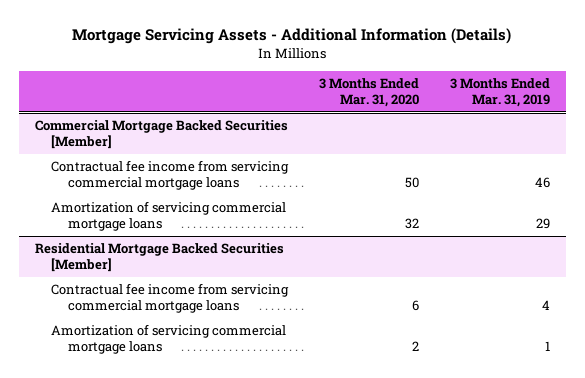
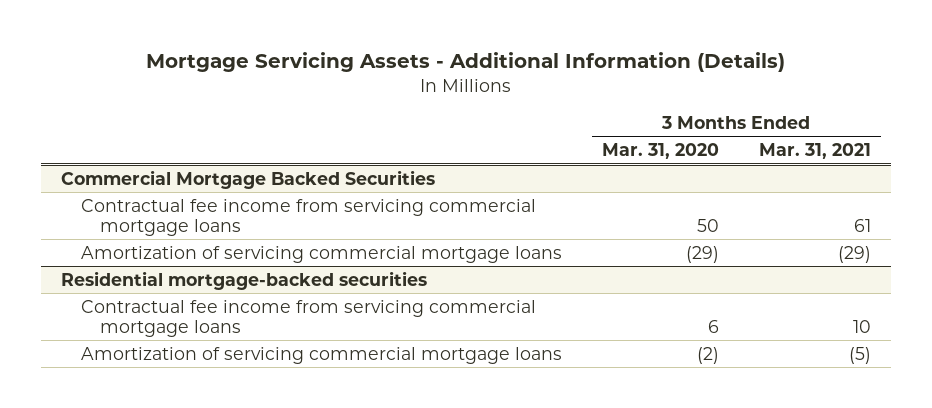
- | 3 Months Ended Mar. 31, 2020 | 3 Months Ended Mar. 31, 2019
+ | 3 Months Ended Mar. 31, 2020 | 3 Months Ended Mar. 31, 2021
- Commercial Mortgage Backed Securities [Member]
+ Commercial Mortgage Backed Securities
- Amortization of servicing commercial mortgage loans | 32 | 29
- Residential Mortgage Backed Securities [Member]
+ Amortization of servicing commercial mortgage loans | (29) | (29)
+ Residential mortgage-backed securities
- Amortization of servicing commercial mortgage loans | 2 | 1
+ Amortization of servicing commercial mortgage loans | (2) | (5)

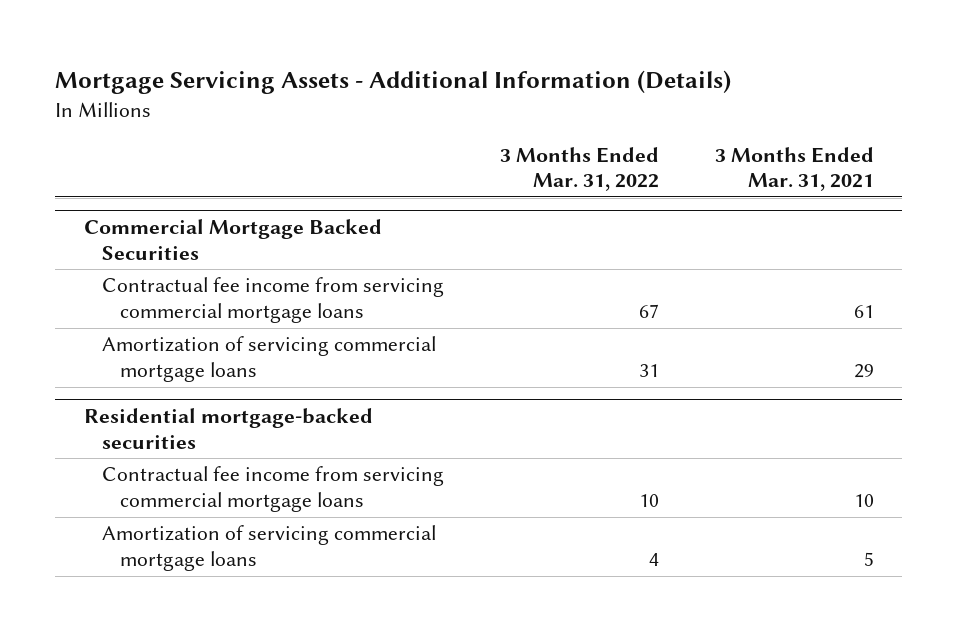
- | 3 Months Ended Mar. 31, 2020 | 3 Months Ended Mar. 31, 2021
+ | 3 Months Ended Mar. 31, 2022 | 3 Months Ended Mar. 31, 2021
@ Commercial Mortgage Backed Securities
- Amortization of servicing commercial mortgage loans | (29) | (29)
+ Amortization of servicing commercial mortgage loans | 31 | 29
@ Residential mortgage-backed securities
- Amortization of servicing commercial mortgage loans | (2) | (5)
+ Amortization of servicing commercial mortgage loans | 4 | 5

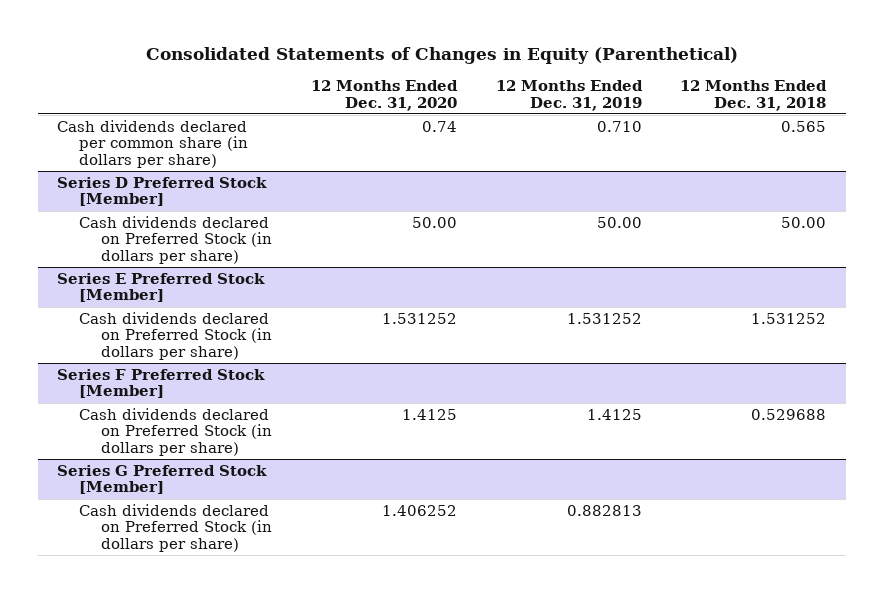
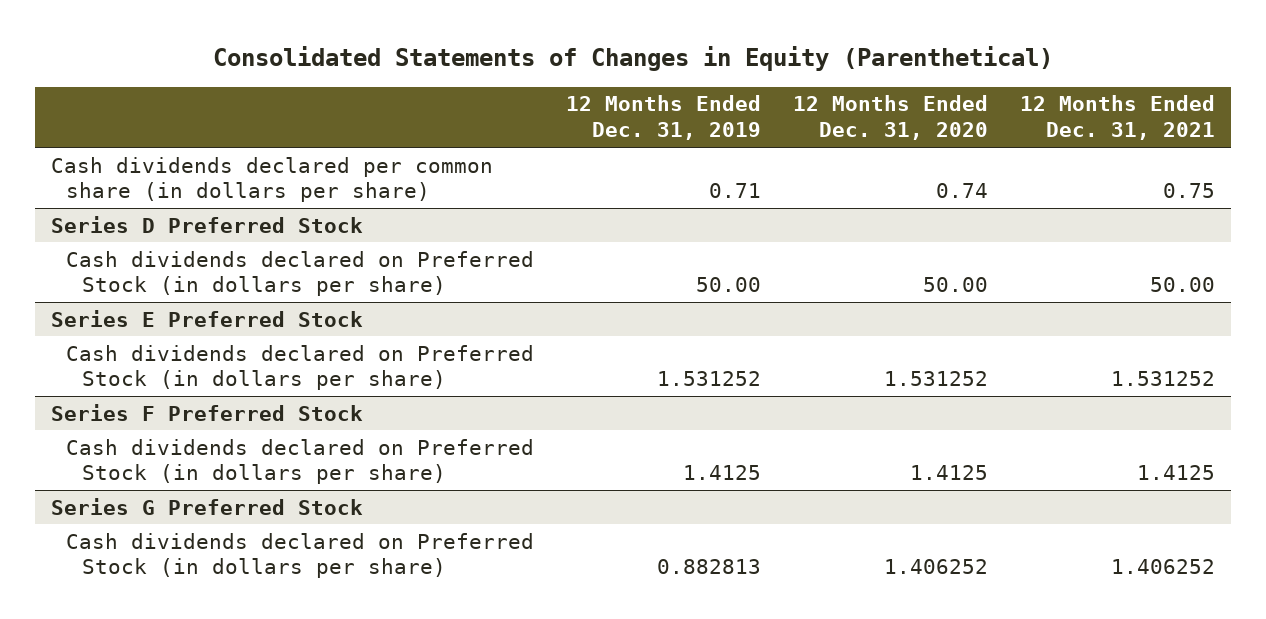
- | 12 Months Ended Dec. 31, 2020 | 12 Months Ended Dec. 31, 2019 | 12 Months Ended Dec. 31, 2018
+ | 12 Months Ended Dec. 31, 2019 | 12 Months Ended Dec. 31, 2020 | 12 Months Ended Dec. 31, 2021
- Cash dividends declared per common share (in dollars per share) | 0.74 | 0.710 | 0.565
- Series D Preferred Stock [Member]
+ Cash dividends declared per common share (in dollars per share) | 0.71 | 0.74 | 0.75
+ Series D Preferred Stock
- Series E Preferred Stock [Member]
+ Series E Preferred Stock
- Series F Preferred Stock [Member]
+ Series F Preferred Stock
- Series G Preferred Stock [Member]
+ Series G Preferred Stock

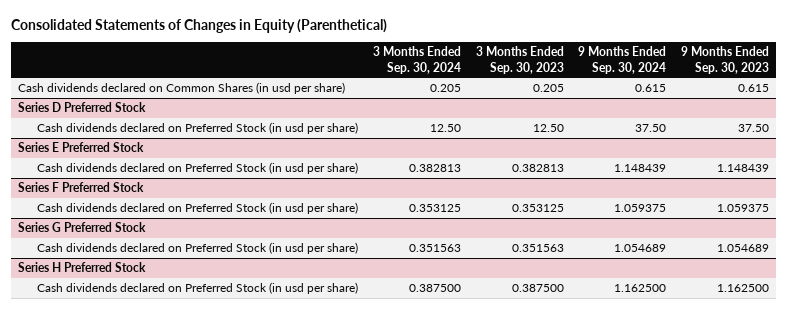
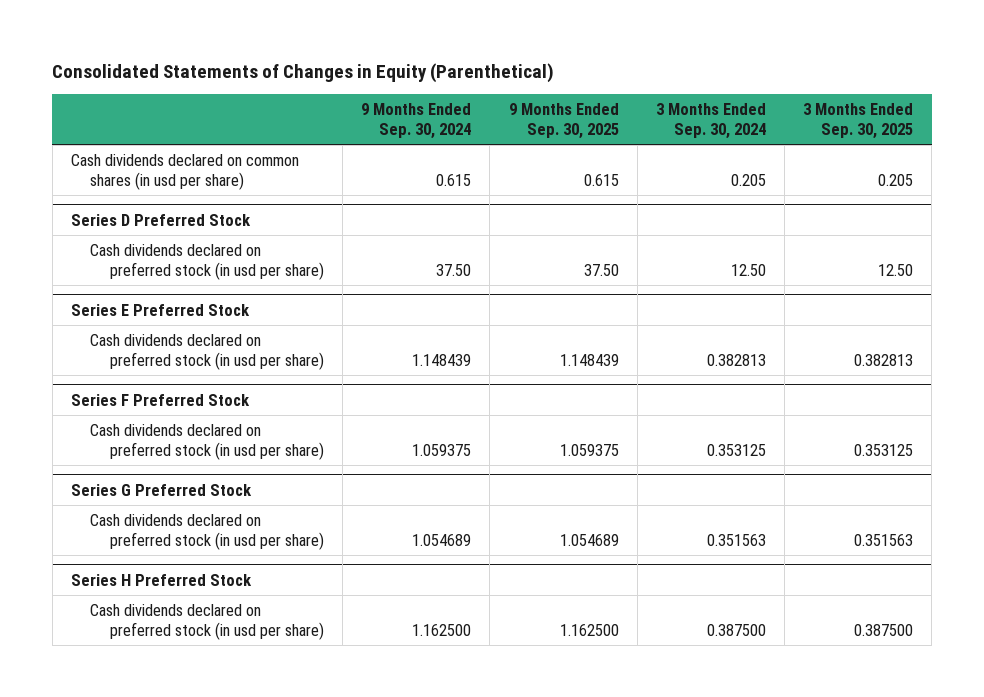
- | 3 Months Ended Sep. 30, 2024 | 3 Months Ended Sep. 30, 2023 | 9 Months Ended Sep. 30, 2024 | 9 Months Ended Sep. 30, 2023
+ | 9 Months Ended Sep. 30, 2024 | 9 Months Ended Sep. 30, 2025 | 3 Months Ended Sep. 30, 2024 | 3 Months Ended Sep. 30, 2025
- Cash dividends declared on Common Shares (in usd per share) | 0.205 | 0.205 | 0.615 | 0.615
+ Cash dividends declared on common shares (in usd per share) | 0.615 | 0.615 | 0.205 | 0.205
@ Series D Preferred Stock
- Cash dividends declared on Preferred Stock (in usd per share) | 12.50 | 12.50 | 37.50 | 37.50
+ Cash dividends declared on preferred stock (in usd per share) | 37.50 | 37.50 | 12.50 | 12.50
@ Series E Preferred Stock
- Cash dividends declared on Preferred Stock (in usd per share) | 0.382813 | 0.382813 | 1.148439 | 1.148439
+ Cash dividends declared on preferred stock (in usd per share) | 1.148439 | 1.148439 | 0.382813 | 0.382813
@ Series F Preferred Stock
- Cash dividends declared on Preferred Stock (in usd per share) | 0.353125 | 0.353125 | 1.059375 | 1.059375
+ Cash dividends declared on preferred stock (in usd per share) | 1.059375 | 1.059375 | 0.353125 | 0.353125
@ Series G Preferred Stock
- Cash dividends declared on Preferred Stock (in usd per share) | 0.351563 | 0.351563 | 1.054689 | 1.054689
+ Cash dividends declared on preferred stock (in usd per share) | 1.054689 | 1.054689 | 0.351563 | 0.351563
@ Series H Preferred Stock
- Cash dividends declared on Preferred Stock (in usd per share) | 0.387500 | 0.387500 | 1.162500 | 1.162500
+ Cash dividends declared on preferred stock (in usd per share) | 1.162500 | 1.162500 | 0.387500 | 0.387500

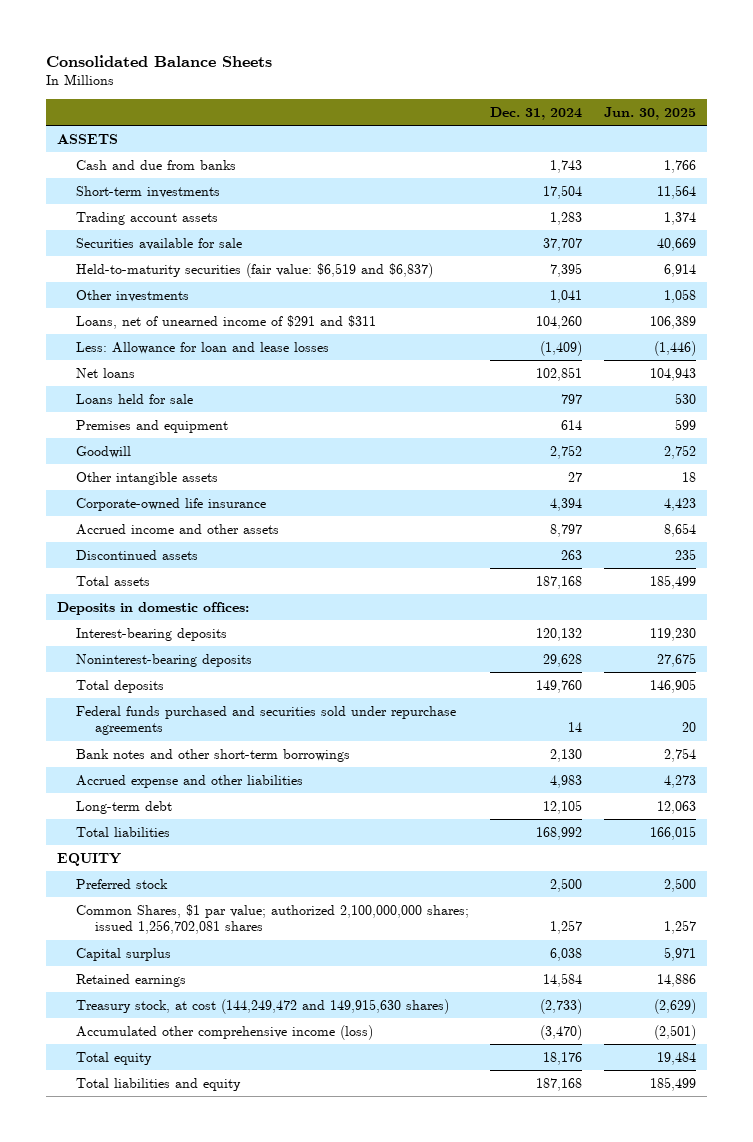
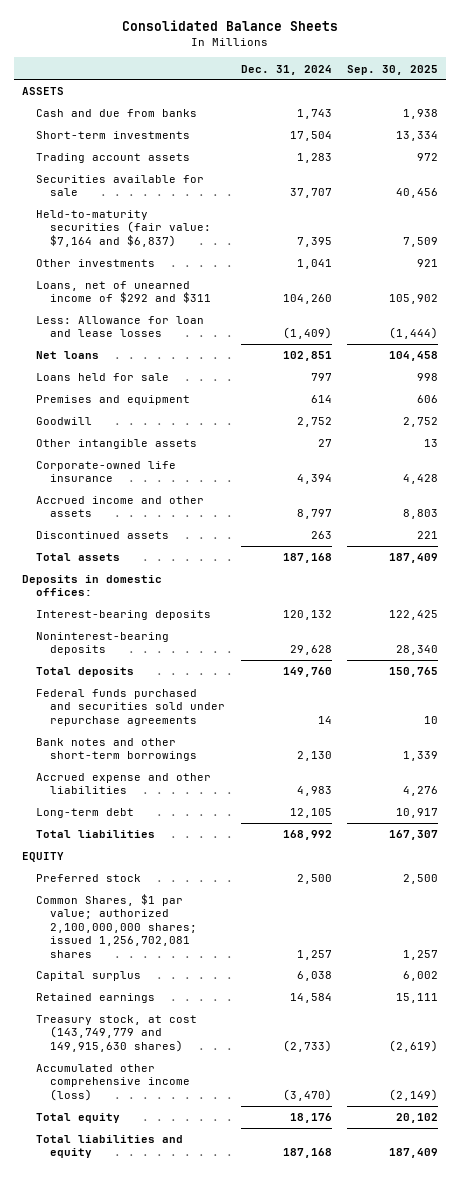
- | Dec. 31, 2024 | Jun. 30, 2025
+ | Dec. 31, 2024 | Sep. 30, 2025
- Held-to-maturity securities (fair value: $6,519 and $6,837) | 7,395 | 6,914
+ Held-to-maturity securities (fair value: $7,164 and $6,837) | 7,395 | 7,509
- Loans, net of unearned income of $291 and $311 | 104,260 | 106,389
+ Loans, net of unearned income of $292 and $311 | 104,260 | 105,902
- Treasury stock, at cost (144,249,472 and 149,915,630 shares) | (2,733) | (2,629)
+ Treasury stock, at cost (143,749,779 and 149,915,630 shares) | (2,733) | (2,619)

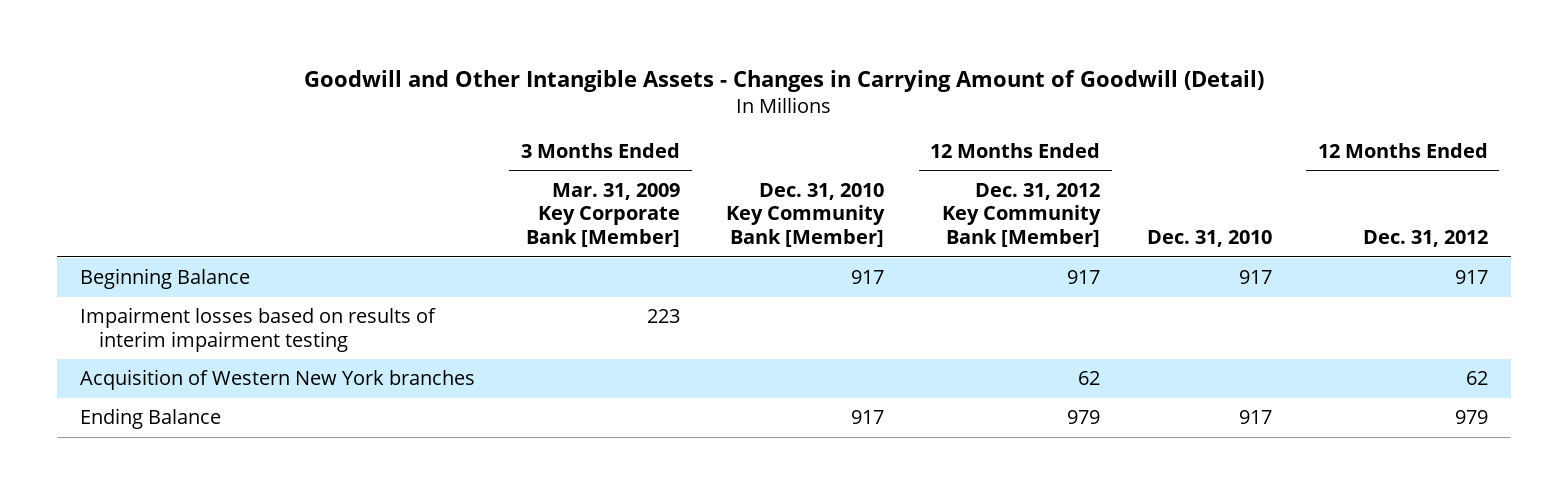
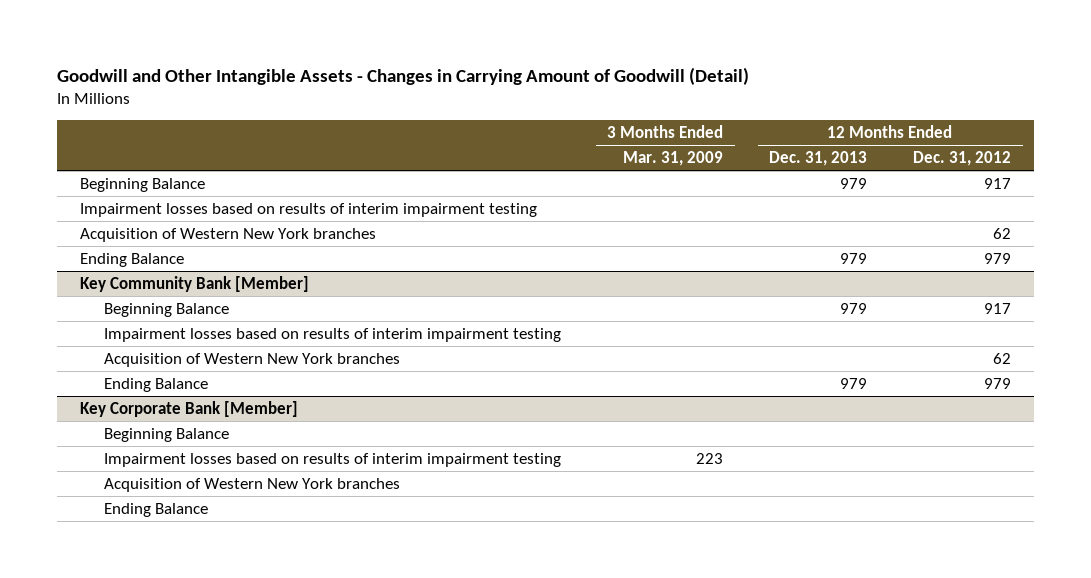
- | 3 Months Ended Mar. 31, 2009 Key Corporate Bank [Member] | Dec. 31, 2010 Key Community Bank [Member] | 12 Months Ended Dec. 31, 2012 Key Community Bank [Member] | Dec. 31, 2010 | 12 Months Ended Dec. 31, 2012
+ | 3 Months Ended Mar. 31, 2009 | 12 Months Ended Dec. 31, 2013 | 12 Months Ended Dec. 31, 2012
+ Key Community Bank [Member]
+ Beginning Balance | | 979 | 917
+ Impairment losses based on results of interim impairment testing
+ Acquisition of Western New York branches | | | 62
+ Ending Balance | | 979 | 979
+ Key Corporate Bank [Member]
+ Beginning Balance
+ Impairment losses based on results of interim impairment testing | 223 | |
+ Acquisition of Western New York branches
+ Ending Balance

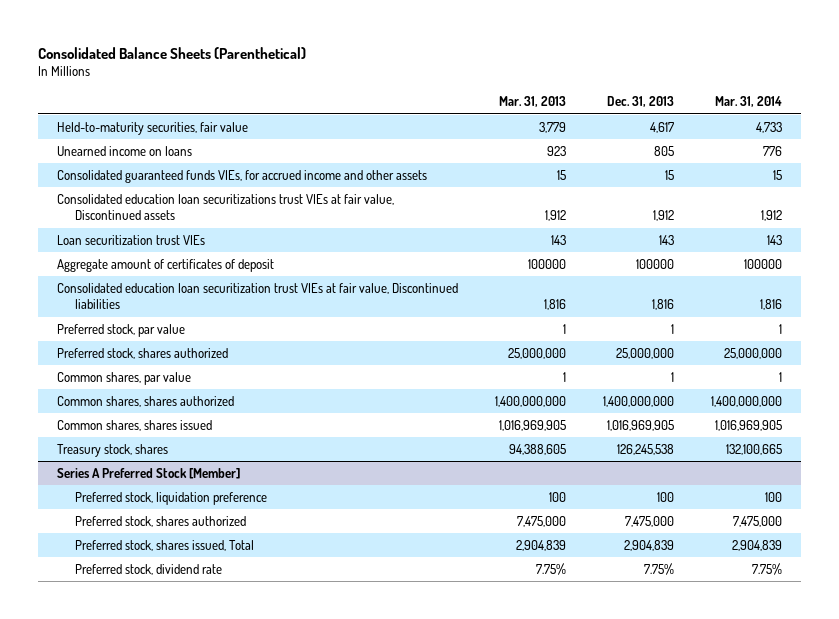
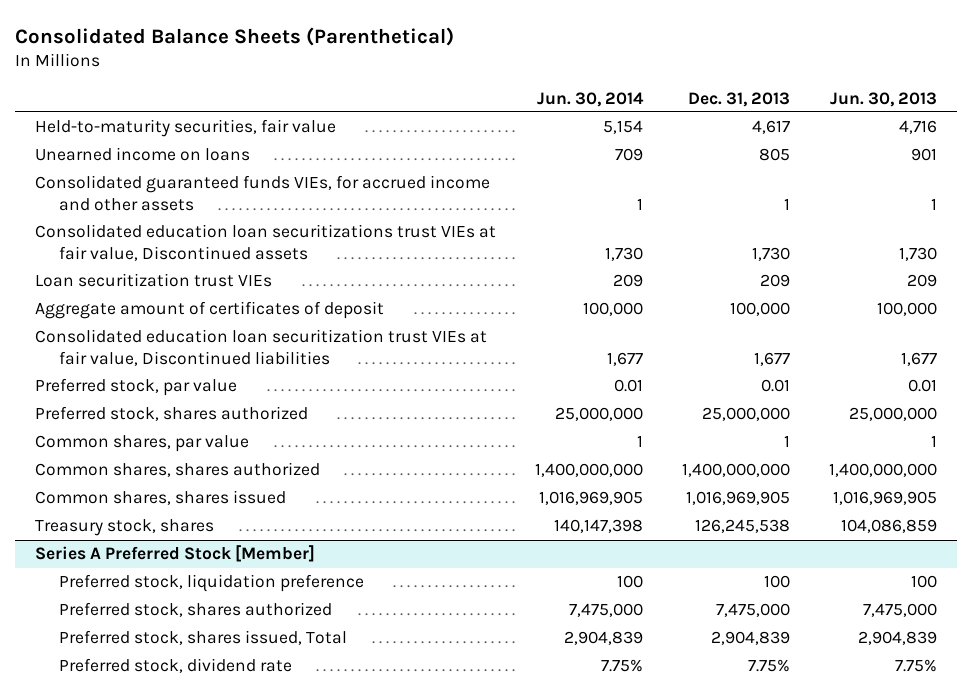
- | Mar. 31, 2013 | Dec. 31, 2013 | Mar. 31, 2014
+ | Jun. 30, 2014 | Dec. 31, 2013 | Jun. 30, 2013
- Consolidated guaranteed funds VIEs, for accrued income and other assets | 15 | 15 | 15
- Consolidated education loan securitizations trust VIEs at fair value, Discontinued assets | 1,912 | 1,912 | 1,912
- Loan securitization trust VIEs | 143 | 143 | 143
- Aggregate amount of certificates of deposit | 100000 | 100000 | 100000
- Consolidated education loan securitization trust VIEs at fair value, Discontinued liabilities | 1,816 | 1,816 | 1,816
- Preferred stock, par value | 1 | 1 | 1
+ Consolidated guaranteed funds VIEs, for accrued income and other assets | 1 | 1 | 1
+ Consolidated education loan securitizations trust VIEs at fair value, Discontinued assets | 1,730 | 1,730 | 1,730
+ Loan securitization trust VIEs | 209 | 209 | 209
+ Aggregate amount of certificates of deposit | 100,000 | 100,000 | 100,000
+ Consolidated education loan securitization trust VIEs at fair value, Discontinued liabilities | 1,677 | 1,677 | 1,677
+ Preferred stock, par value | 0.01 | 0.01 | 0.01

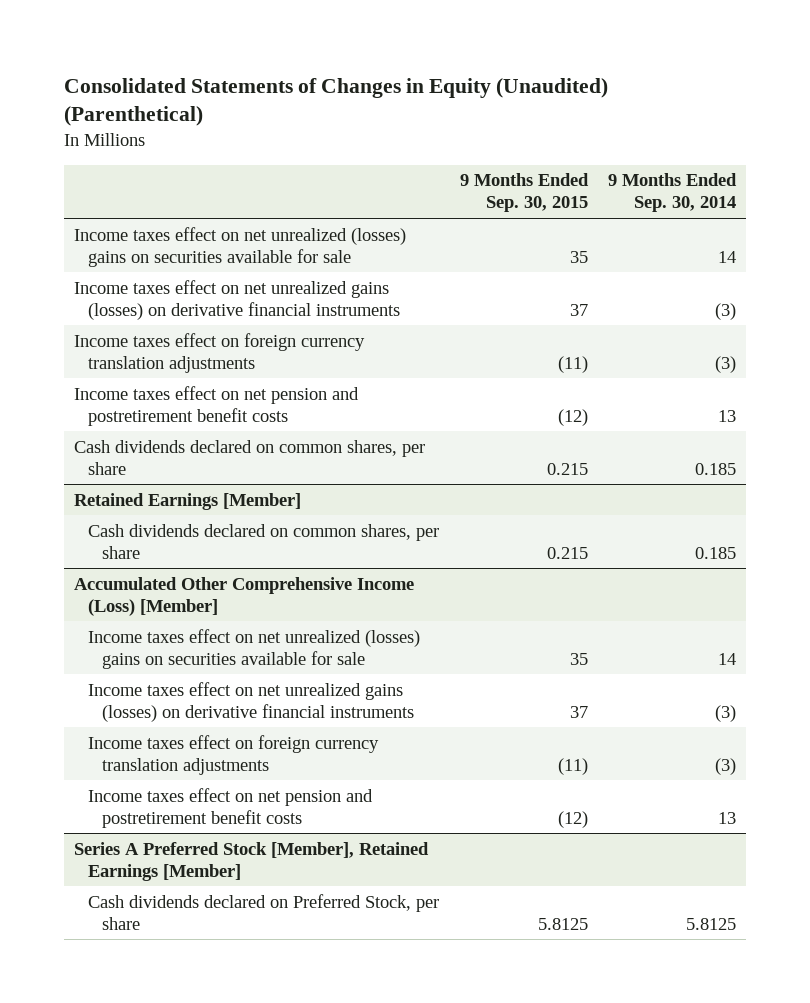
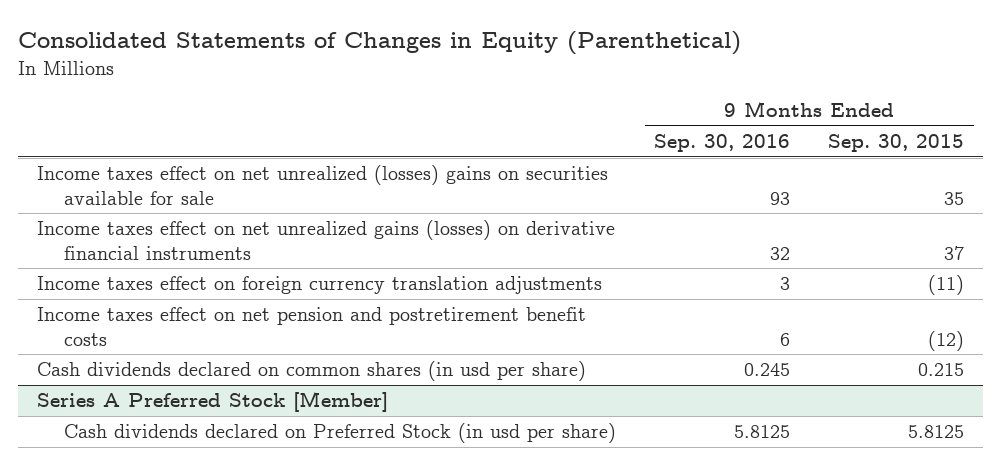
- Consolidated Statements of Changes in Equity (Unaudited) (Parenthetical)
+ Consolidated Statements of Changes in Equity (Parenthetical)
- | 9 Months Ended Sep. 30, 2015 | 9 Months Ended Sep. 30, 2014
+ | 9 Months Ended Sep. 30, 2016 | 9 Months Ended Sep. 30, 2015
- Cash dividends declared on common shares, per share | 0.215 | 0.185
- Retained Earnings [Member]
- Cash dividends declared on common shares, per share | 0.215 | 0.185
- Accumulated Other Comprehensive Income (Loss) [Member]
- Income taxes effect on net unrealized (losses) gains on securities available for sale | 35 | 14
- Income taxes effect on net unrealized gains (losses) on derivative financial instruments | 37 | (3)
- Income taxes effect on foreign currency translation adjustments | (11) | (3)
- Income taxes effect on net pension and postretirement benefit costs | (12) | 13
- Series A Preferred Stock [Member], Retained Earnings [Member]
- Cash dividends declared on Preferred Stock, per share | 5.8125 | 5.8125
+ Cash dividends declared on common shares (in usd per share) | 0.245 | 0.215
+ Series A Preferred Stock [Member]
+ Cash dividends declared on Preferred Stock (in usd per share) | 5.8125 | 5.8125

